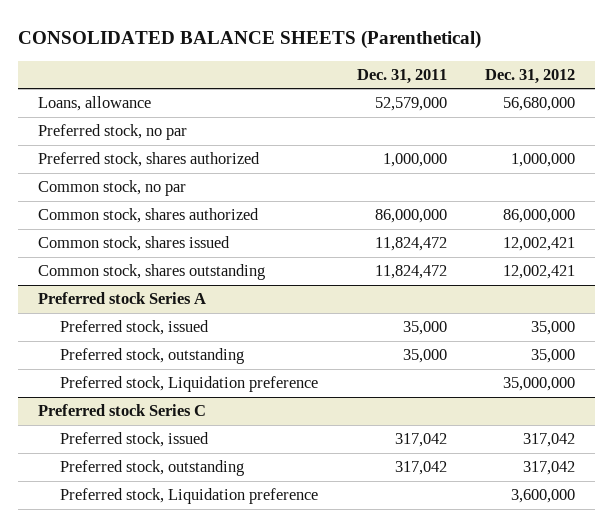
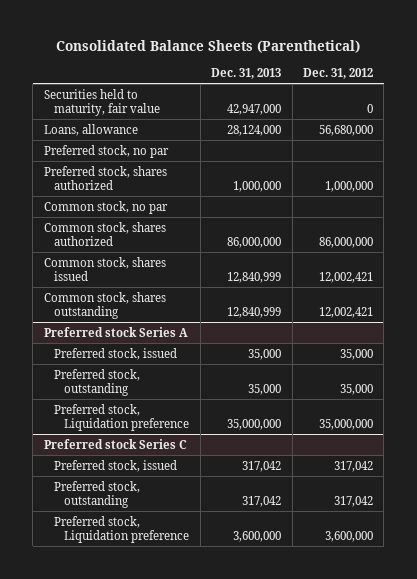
- CONSOLIDATED BALANCE SHEETS (Parenthetical)
+ Consolidated Balance Sheets (Parenthetical)
- | Dec. 31, 2011 | Dec. 31, 2012
+ | Dec. 31, 2013 | Dec. 31, 2012
+ Securities held to maturity, fair value | 42,947,000 | 0

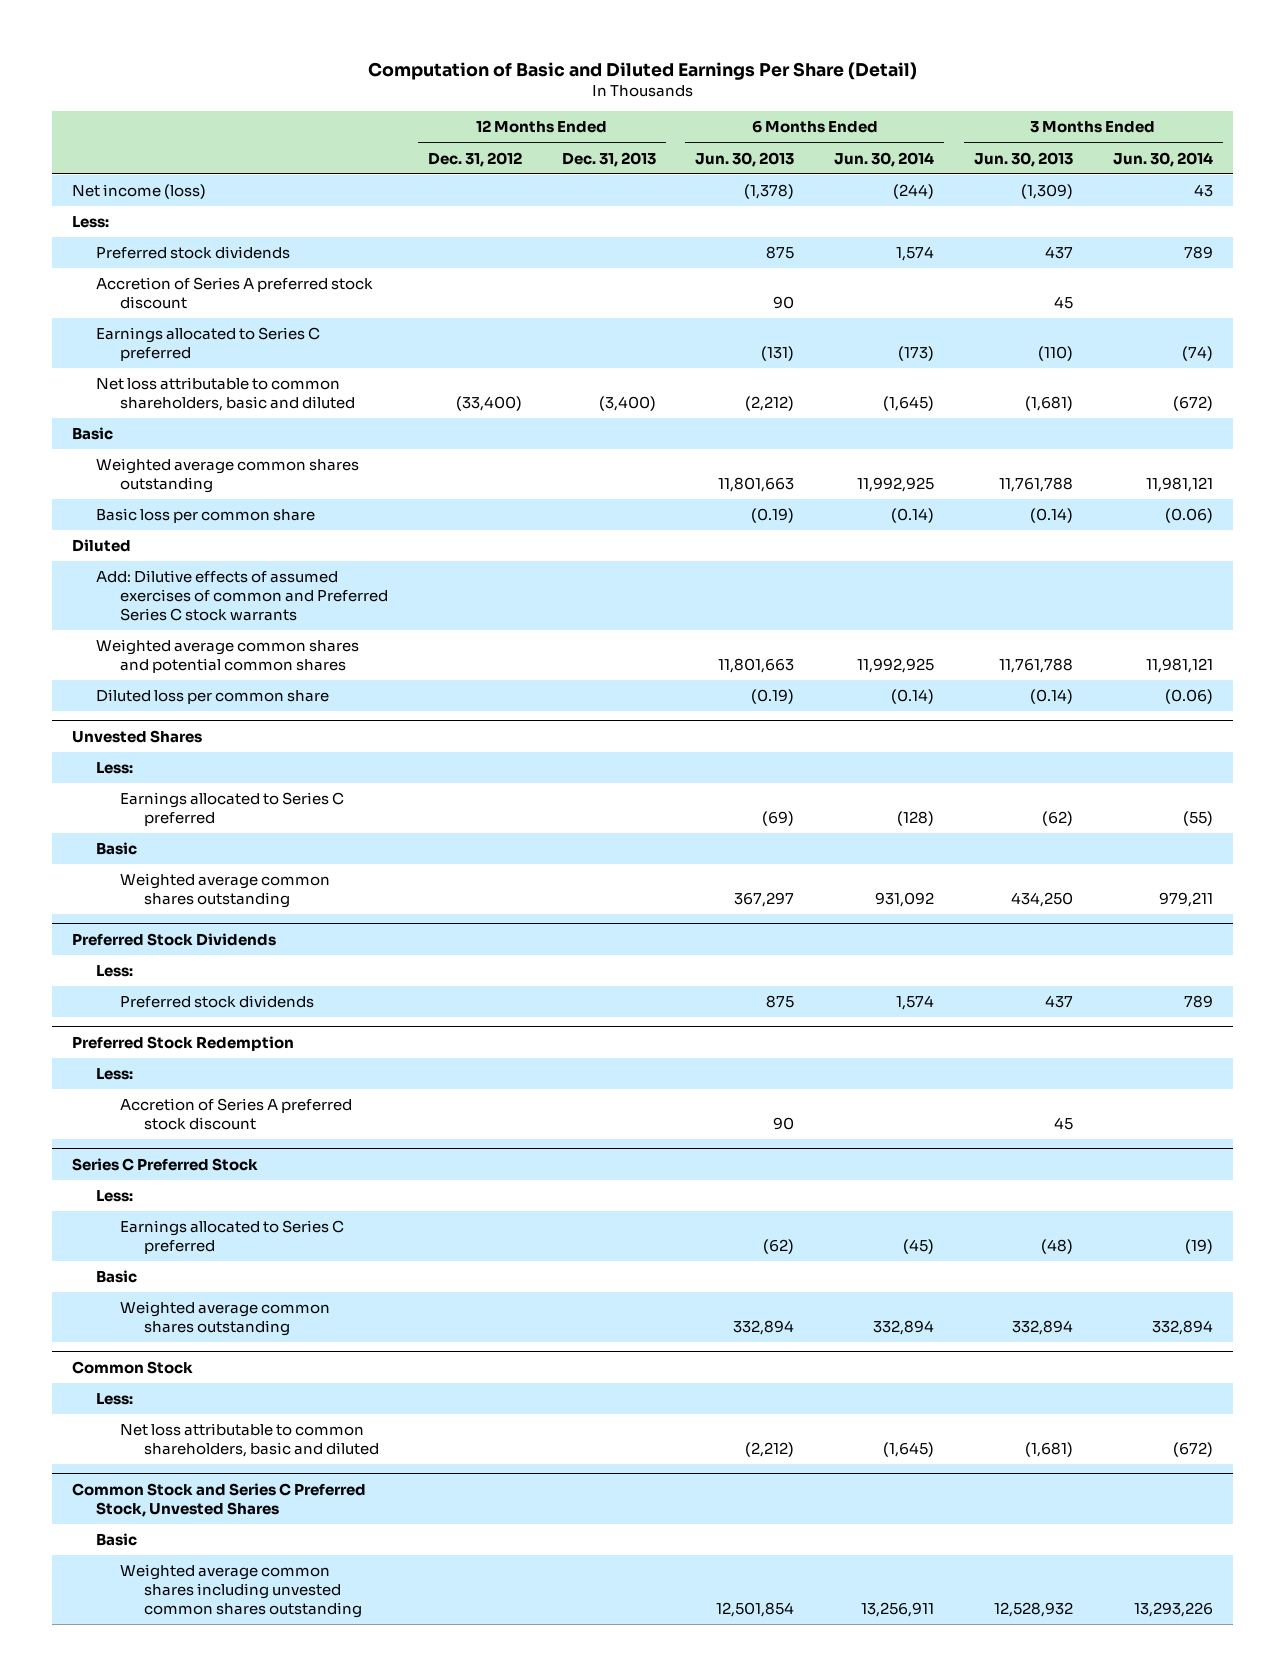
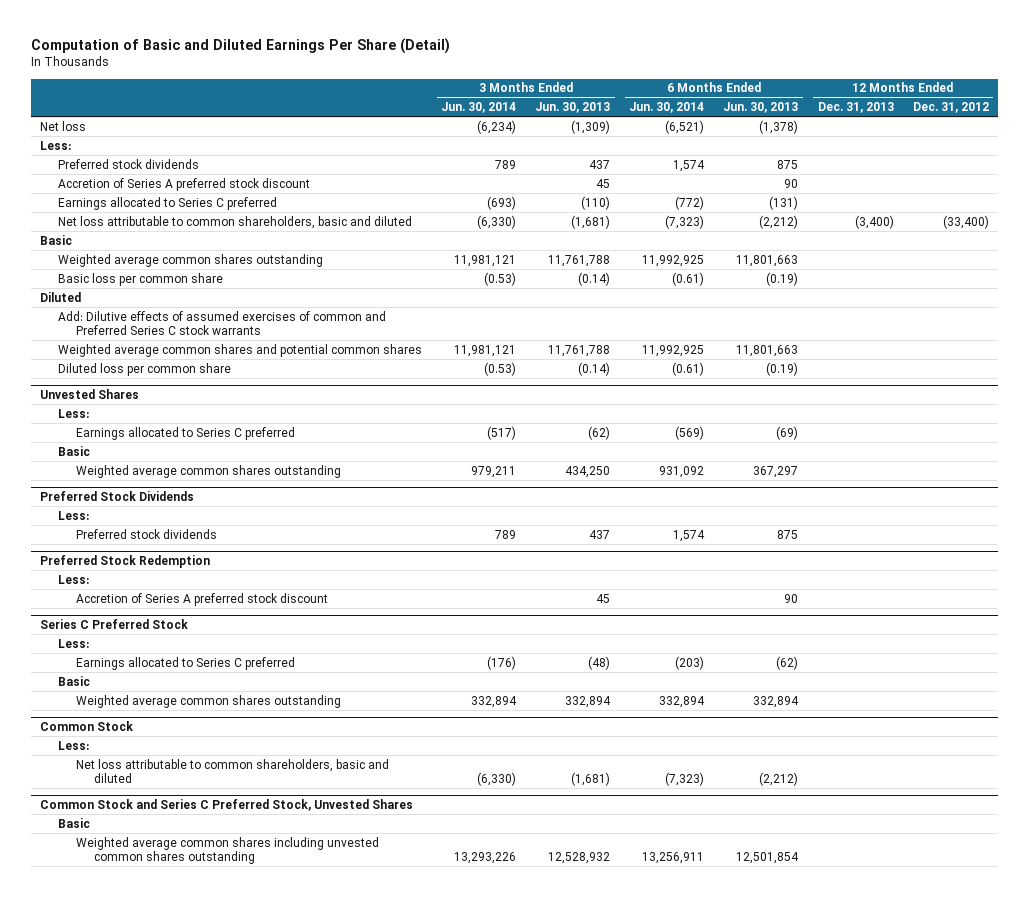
- | 12 Months Ended Dec. 31, 2012 | 12 Months Ended Dec. 31, 2013 | 6 Months Ended Jun. 30, 2013 | 6 Months Ended Jun. 30, 2014 | 3 Months Ended Jun. 30, 2013 | 3 Months Ended Jun. 30, 2014
+ | 3 Months Ended Jun. 30, 2014 | 3 Months Ended Jun. 30, 2013 | 6 Months Ended Jun. 30, 2014 | 6 Months Ended Jun. 30, 2013 | 12 Months Ended Dec. 31, 2013 | 12 Months Ended Dec. 31, 2012
- Net income (loss) | | | (1,378) | (244) | (1,309) | 43
+ Net loss | (6,234) | (1,309) | (6,521) | (1,378) | |
- Earnings allocated to Series C preferred | | | (131) | (173) | (110) | (74)
- Net loss attributable to common shareholders, basic and diluted | (33,400) | (3,400) | (2,212) | (1,645) | (1,681) | (672)
+ Earnings allocated to Series C preferred | (693) | (110) | (772) | (131) | |
+ Net loss attributable to common shareholders, basic and diluted | (6,330) | (1,681) | (7,323) | (2,212) | (3,400) | (33,400)
- Basic loss per common share | | | (0.19) | (0.14) | (0.14) | (0.06)
+ Basic loss per common share | (0.53) | (0.14) | (0.61) | (0.19) | |
- Diluted loss per common share | | | (0.19) | (0.14) | (0.14) | (0.06)
+ Diluted loss per common share | (0.53) | (0.14) | (0.61) | (0.19) | |
@ Unvested Shares
- Earnings allocated to Series C preferred | | | (69) | (128) | (62) | (55)
+ Earnings allocated to Series C preferred | (517) | (62) | (569) | (69) | |
@ Series C Preferred Stock
- Earnings allocated to Series C preferred | | | (62) | (45) | (48) | (19)
+ Earnings allocated to Series C preferred | (176) | (48) | (203) | (62) | |
@ Common Stock
- Net loss attributable to common shareholders, basic and diluted | | | (2,212) | (1,645) | (1,681) | (672)
+ Net loss attributable to common shareholders, basic and diluted | (6,330) | (1,681) | (7,323) | (2,212) | |

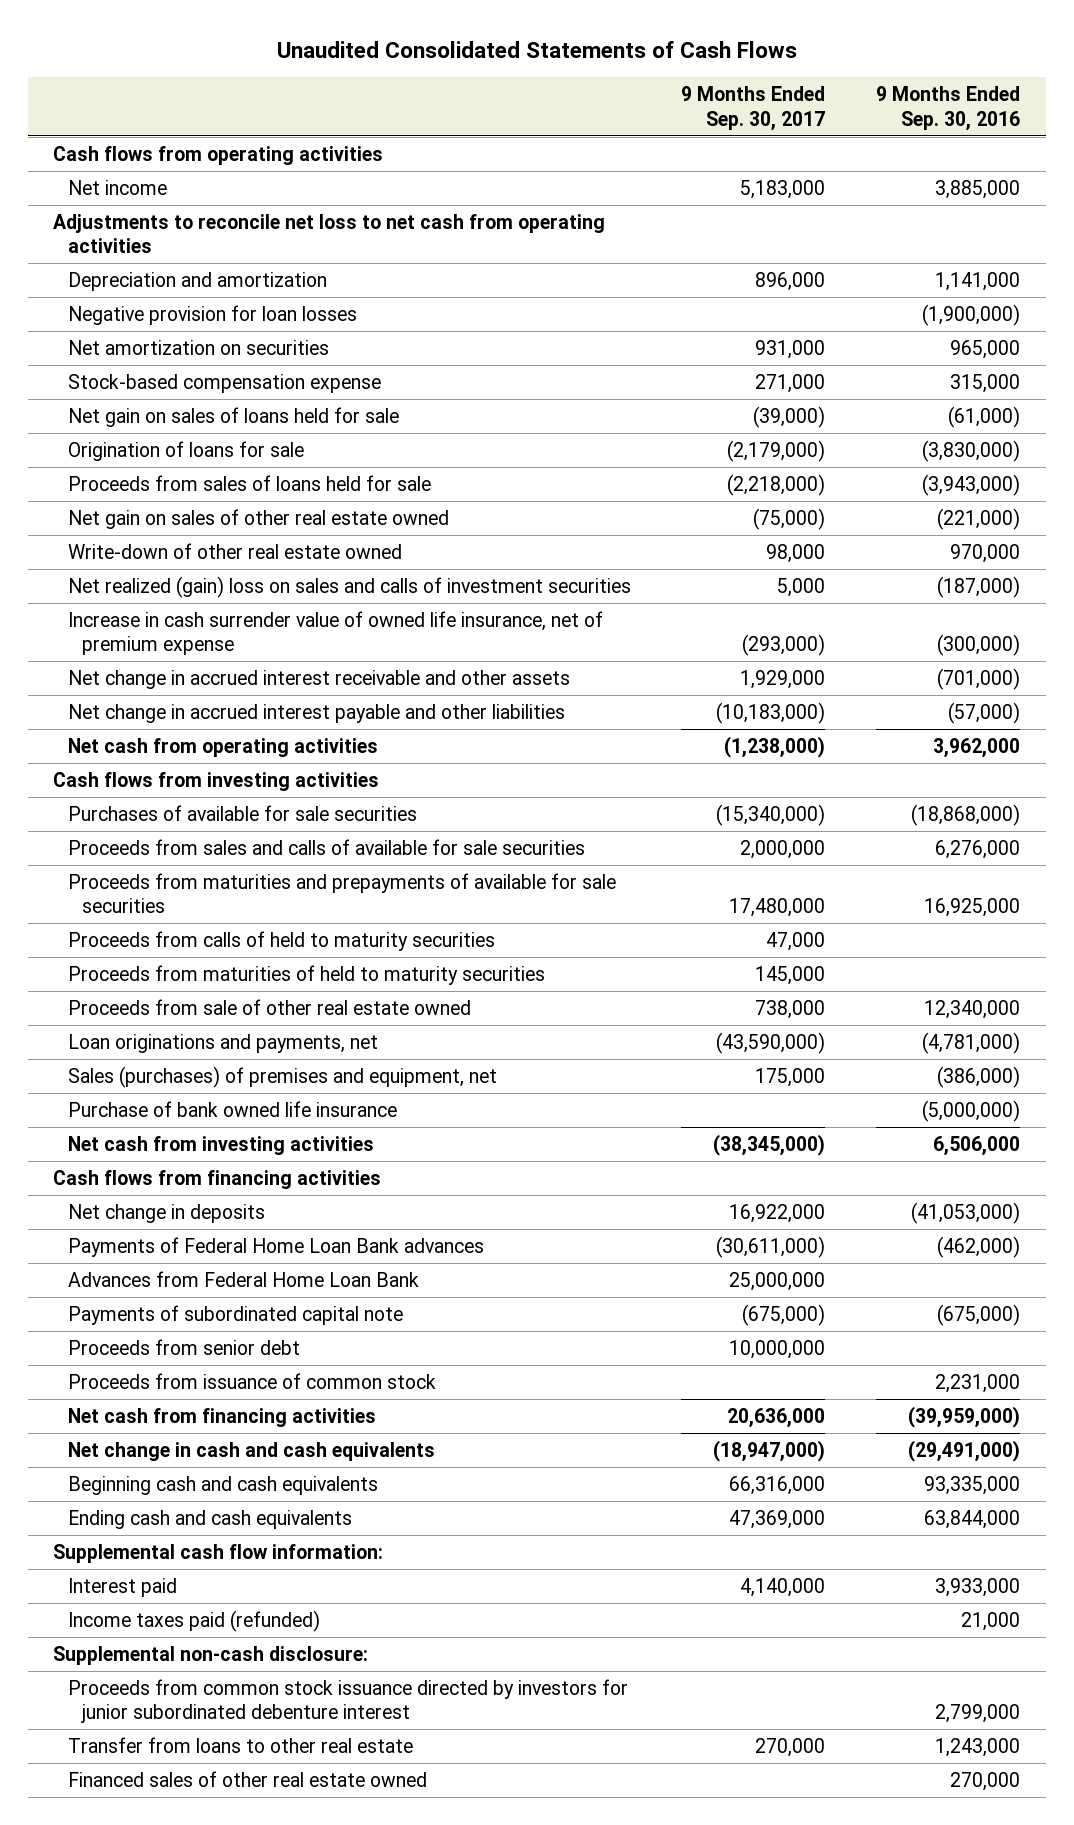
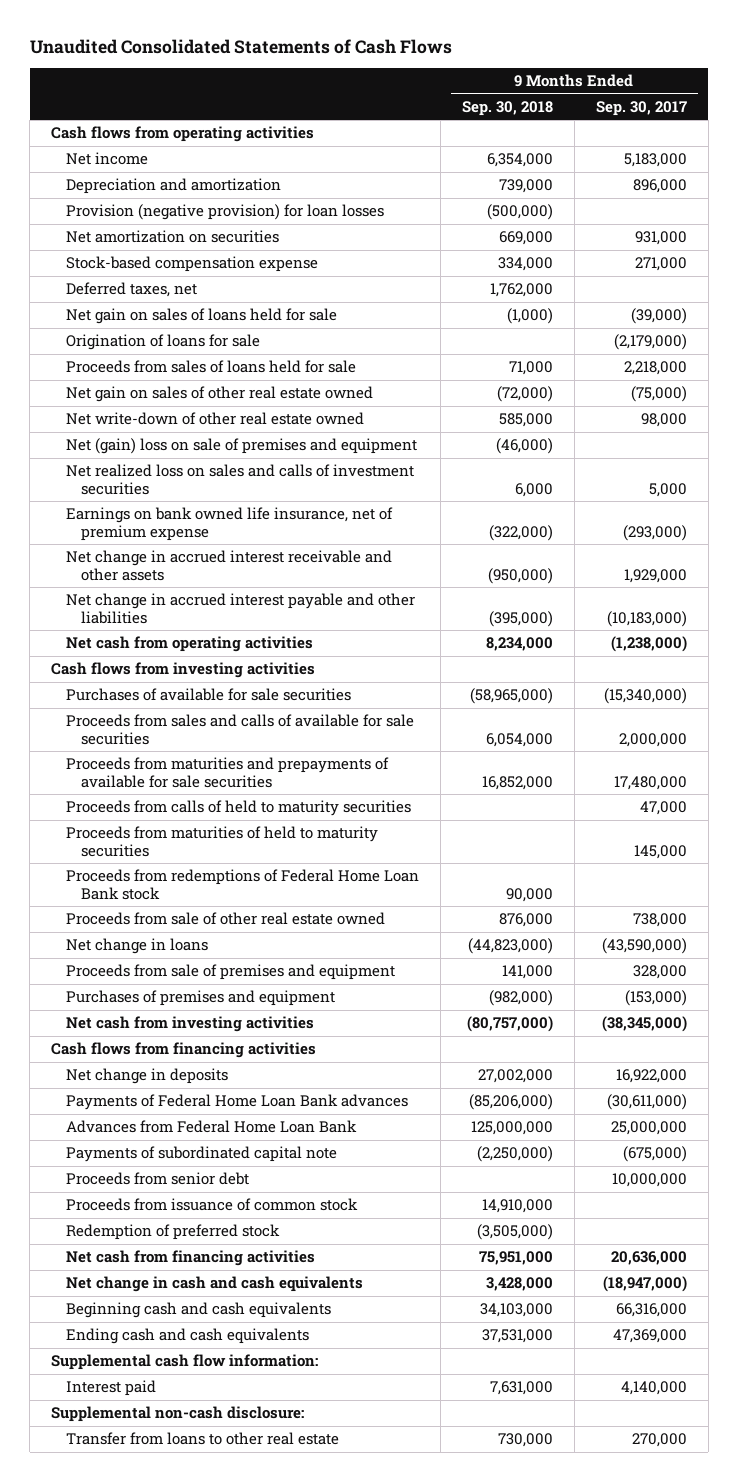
- | 9 Months Ended Sep. 30, 2017 | 9 Months Ended Sep. 30, 2016
+ | 9 Months Ended Sep. 30, 2018 | 9 Months Ended Sep. 30, 2017
- Adjustments to reconcile net loss to net cash from operating activities
- Negative provision for loan losses | | (1,900,000)
+ Provision (negative provision) for loan losses | (500,000) |
+ Deferred taxes, net | 1,762,000 |
- Proceeds from sales of loans held for sale | (2,218,000) | (3,943,000)
+ Proceeds from sales of loans held for sale | 71,000 | 2,218,000
- Write-down of other real estate owned | 98,000 | 970,000
- Net realized (gain) loss on sales and calls of investment securities | 5,000 | (187,000)
- Increase in cash surrender value of owned life insurance, net of premium expense | (293,000) | (300,000)
+ Net write-down of other real estate owned | 585,000 | 98,000
+ Net (gain) loss on sale of premises and equipment | (46,000) |
+ Net realized loss on sales and calls of investment securities | 6,000 | 5,000
+ Earnings on bank owned life insurance, net of premium expense | (322,000) | (293,000)
+ Proceeds from redemptions of Federal Home Loan Bank stock | 90,000 |
- Loan originations and payments, net | (43,590,000) | (4,781,000)
- Sales (purchases) of premises and equipment, net | 175,000 | (386,000)
- Purchase of bank owned life insurance | | (5,000,000)
+ Net change in loans | (44,823,000) | (43,590,000)
+ Proceeds from sale of premises and equipment | 141,000 | 328,000
+ Purchases of premises and equipment | (982,000) | (153,000)
+ Redemption of preferred stock | (3,505,000) |
- Income taxes paid (refunded) | | 21,000
- Proceeds from common stock issuance directed by investors for junior subordinated debenture interest | | 2,799,000
- Financed sales of other real estate owned | | 270,000

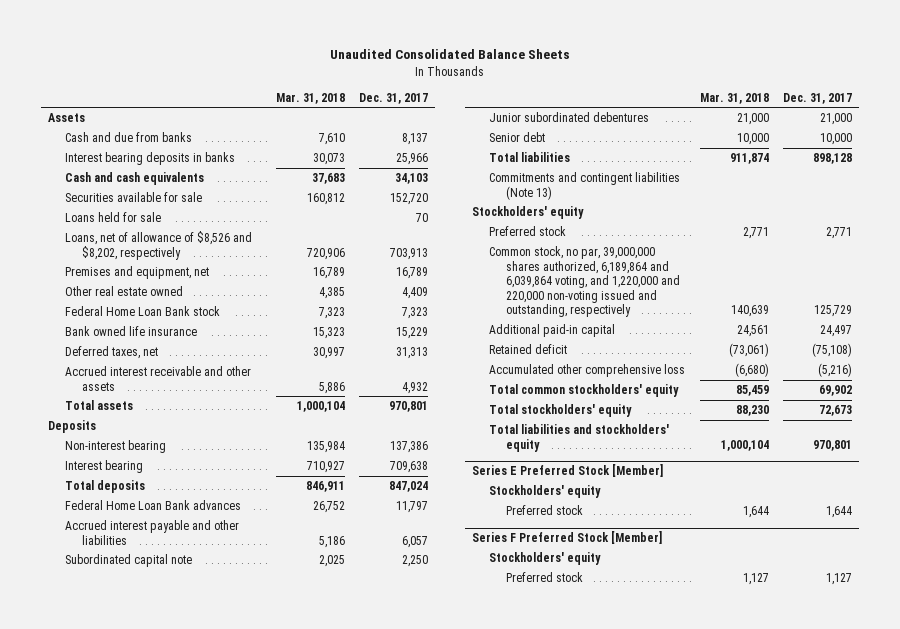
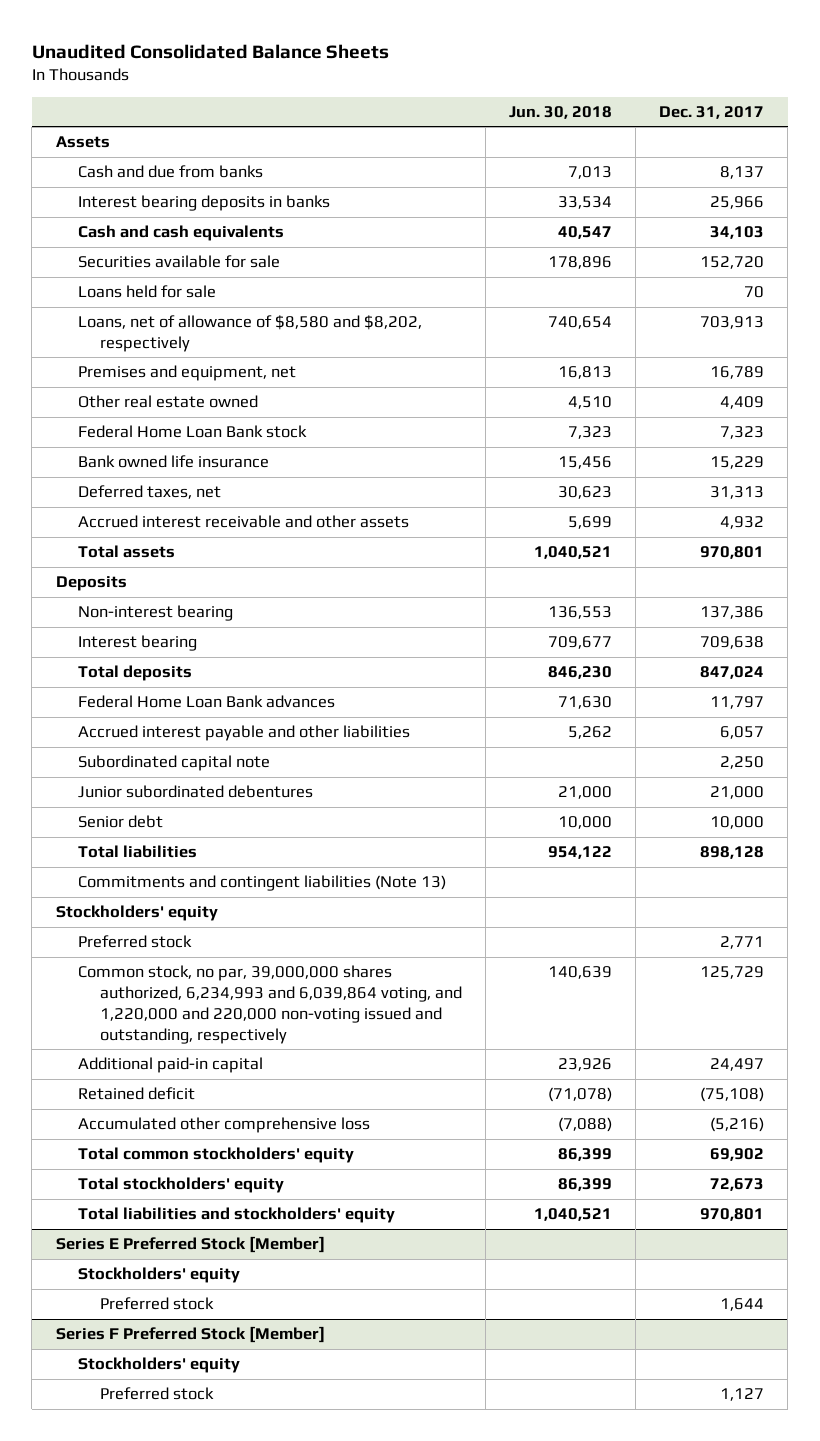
- | Mar. 31, 2018 | Dec. 31, 2017
+ | Jun. 30, 2018 | Dec. 31, 2017
- Loans, net of allowance of $8,526 and $8,202, respectively | 720,906 | 703,913
+ Loans, net of allowance of $8,580 and $8,202, respectively | 740,654 | 703,913
- Common stock, no par, 39,000,000 shares authorized, 6,189,864 and 6,039,864 voting, and 1,220,000 and 220,000 non-voting issued and outstanding, respectively | 140,639 | 125,729
+ Common stock, no par, 39,000,000 shares authorized, 6,234,993 and 6,039,864 voting, and 1,220,000 and 220,000 non-voting issued and outstanding, respectively | 140,639 | 125,729

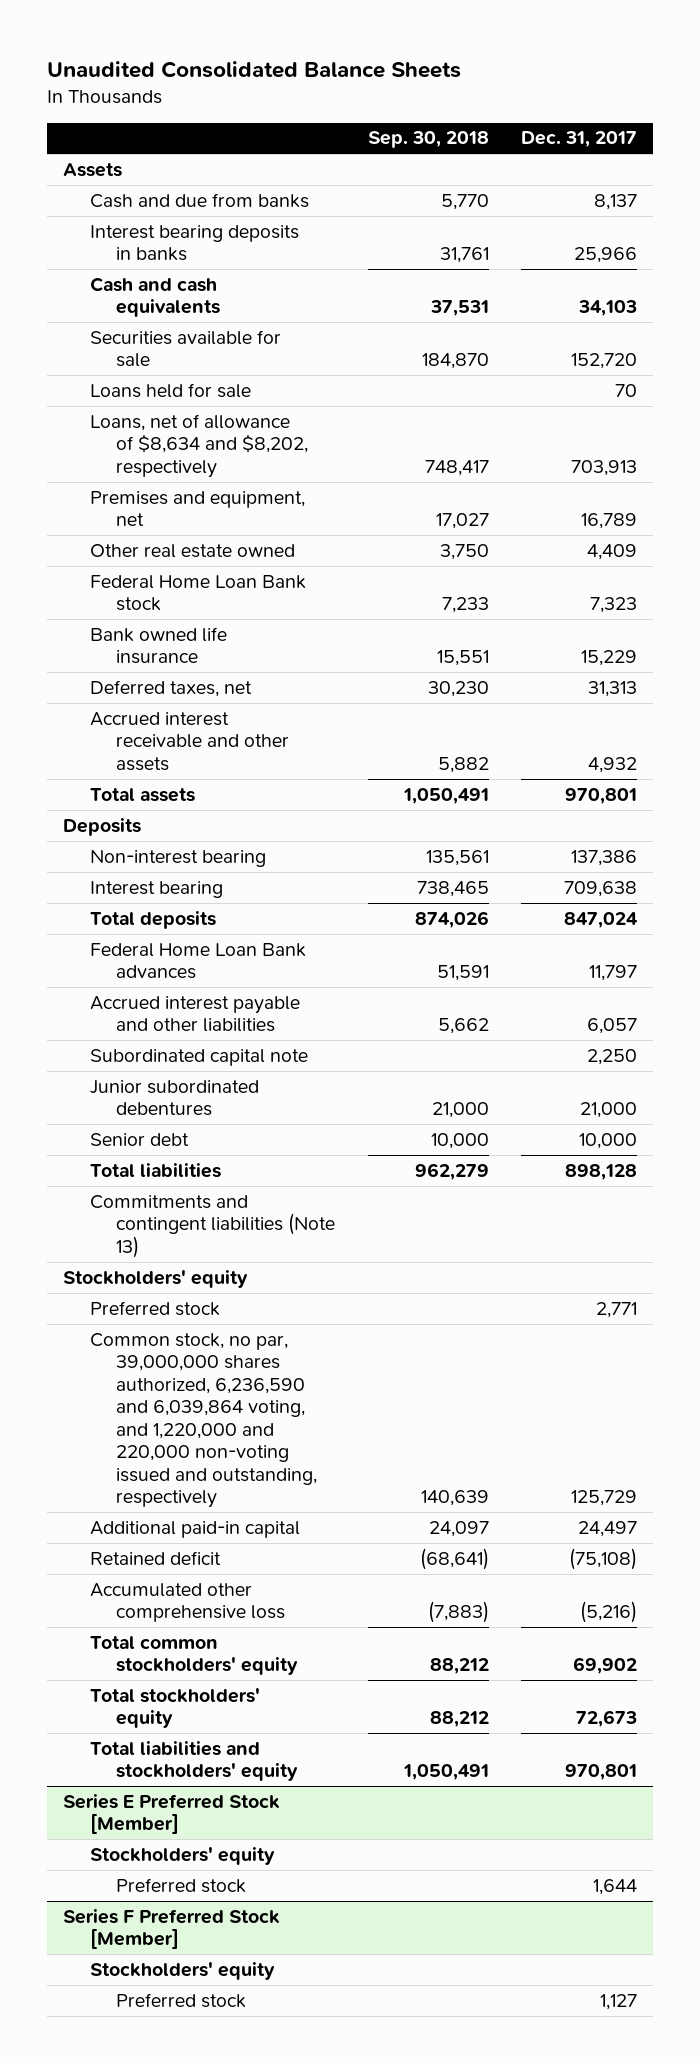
- | Jun. 30, 2018 | Dec. 31, 2017
+ | Sep. 30, 2018 | Dec. 31, 2017
- Loans, net of allowance of $8,580 and $8,202, respectively | 740,654 | 703,913
+ Loans, net of allowance of $8,634 and $8,202, respectively | 748,417 | 703,913
- Common stock, no par, 39,000,000 shares authorized, 6,234,993 and 6,039,864 voting, and 1,220,000 and 220,000 non-voting issued and outstanding, respectively | 140,639 | 125,729
+ Common stock, no par, 39,000,000 shares authorized, 6,236,590 and 6,039,864 voting, and 1,220,000 and 220,000 non-voting issued and outstanding, respectively | 140,639 | 125,729

